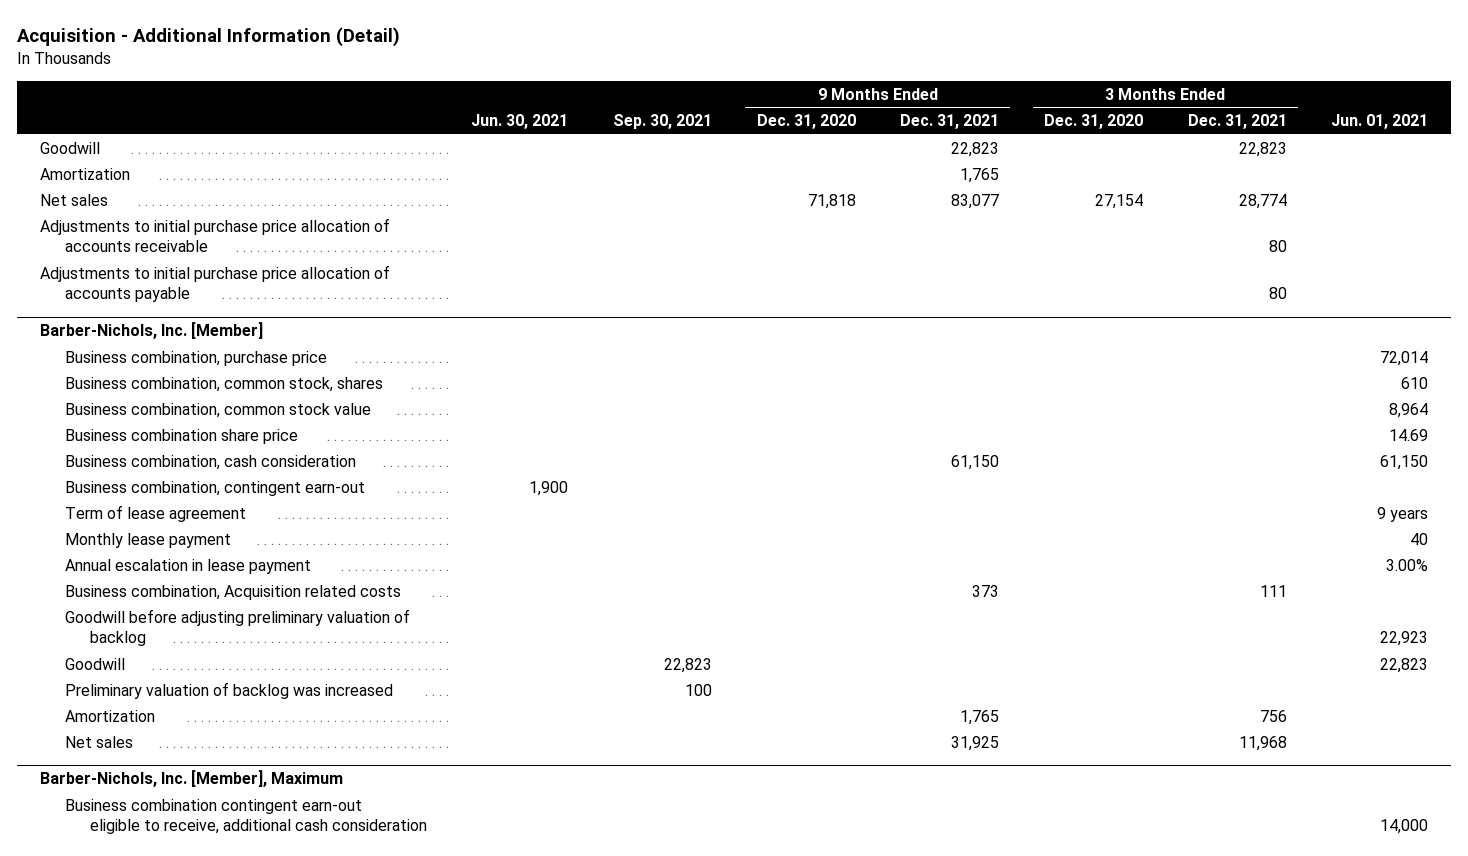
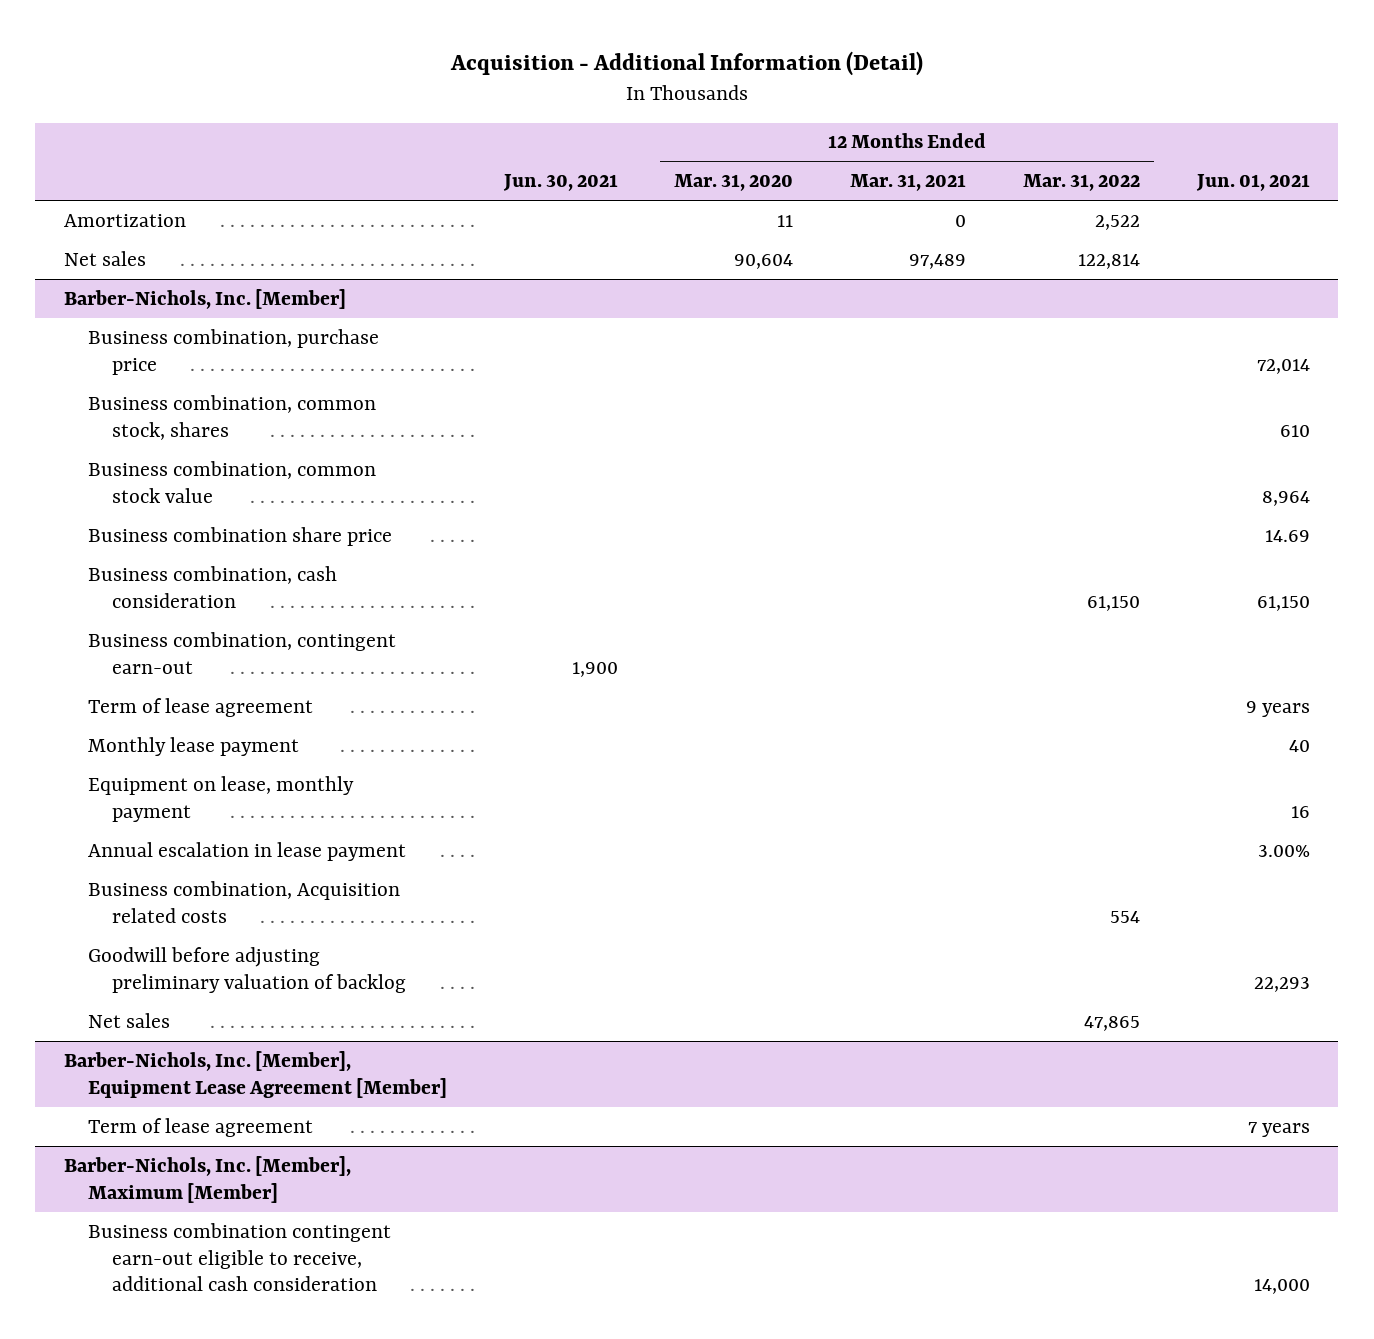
- | Jun. 30, 2021 | Sep. 30, 2021 | 9 Months Ended Dec. 31, 2020 | 9 Months Ended Dec. 31, 2021 | 3 Months Ended Dec. 31, 2020 | 3 Months Ended Dec. 31, 2021 | Jun. 01, 2021
+ | Jun. 30, 2021 | 12 Months Ended Mar. 31, 2020 | 12 Months Ended Mar. 31, 2021 | 12 Months Ended Mar. 31, 2022 | Jun. 01, 2021
- Goodwill | | | | 22,823 | | 22,823 |
- Adjustments to initial purchase price allocation of accounts receivable | | | | | | 80 |
- Adjustments to initial purchase price allocation of accounts payable | | | | | | 80 |
@ Barber-Nichols, Inc. [Member]
+ Equipment on lease, monthly payment | | | | | 16
- Goodwill before adjusting preliminary valuation of backlog | | | | | | | 22,923
- Goodwill | | 22,823 | | | | | 22,823
- Preliminary valuation of backlog was increased | | 100 | | | | |
- Amortization | | | | 1,765 | | 756 |
+ Goodwill before adjusting preliminary valuation of backlog | | | | | 22,293
- Barber-Nichols, Inc. [Member], Maximum
+ Barber-Nichols, Inc. [Member], Equipment Lease Agreement [Member]
+ Term of lease agreement | | | | | 7 years
+ Barber-Nichols, Inc. [Member], Maximum [Member]

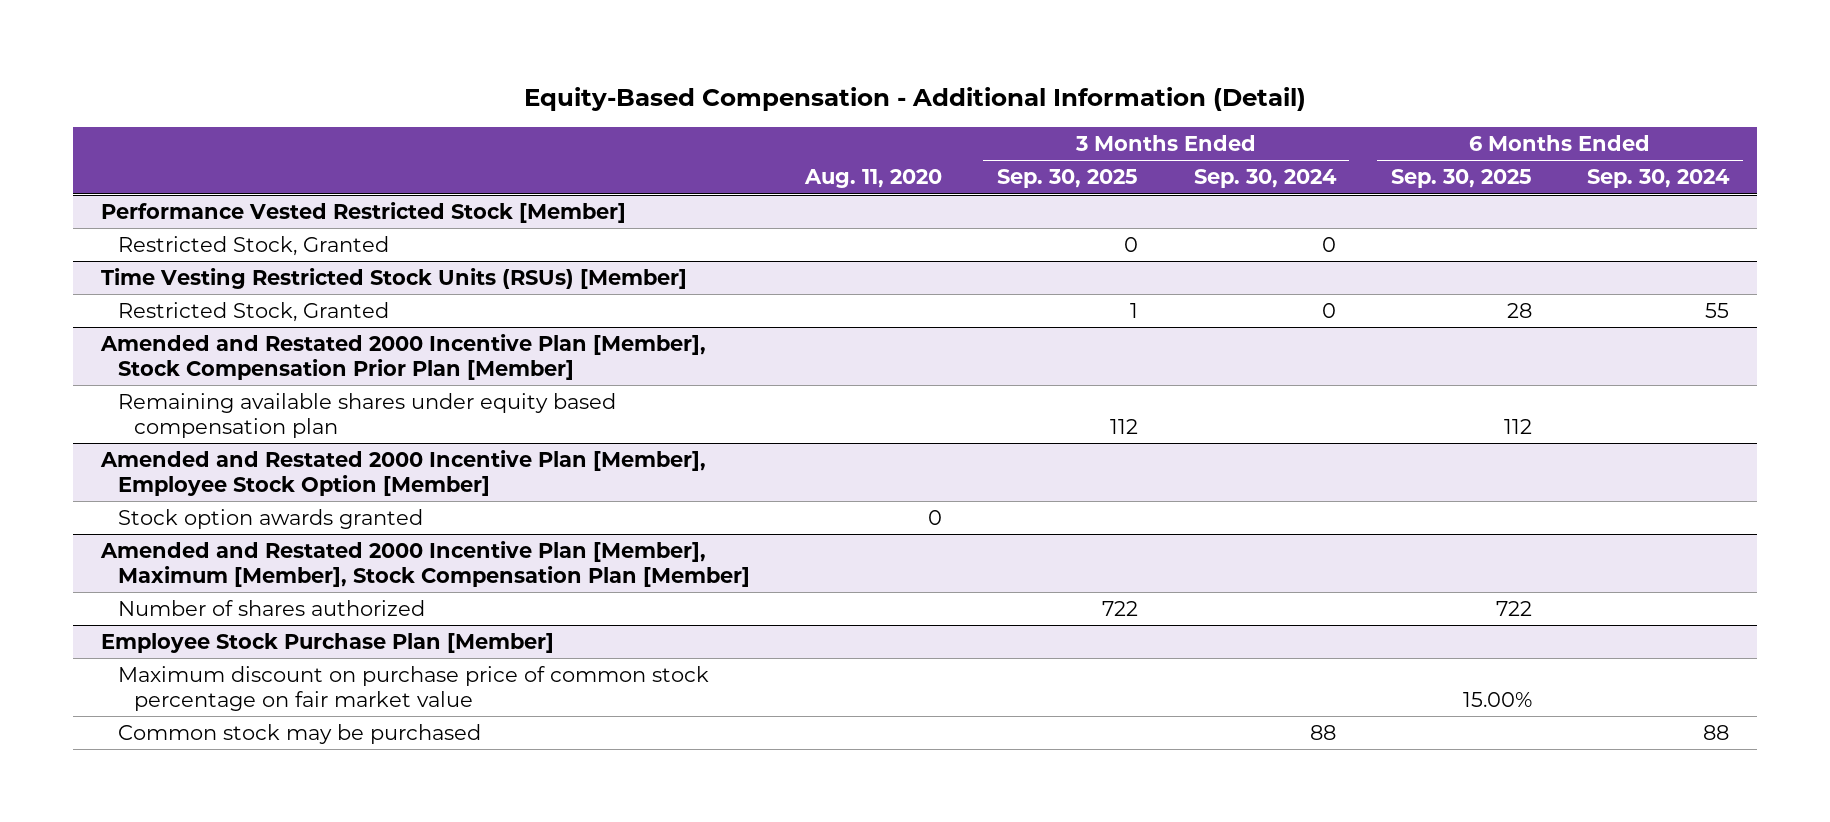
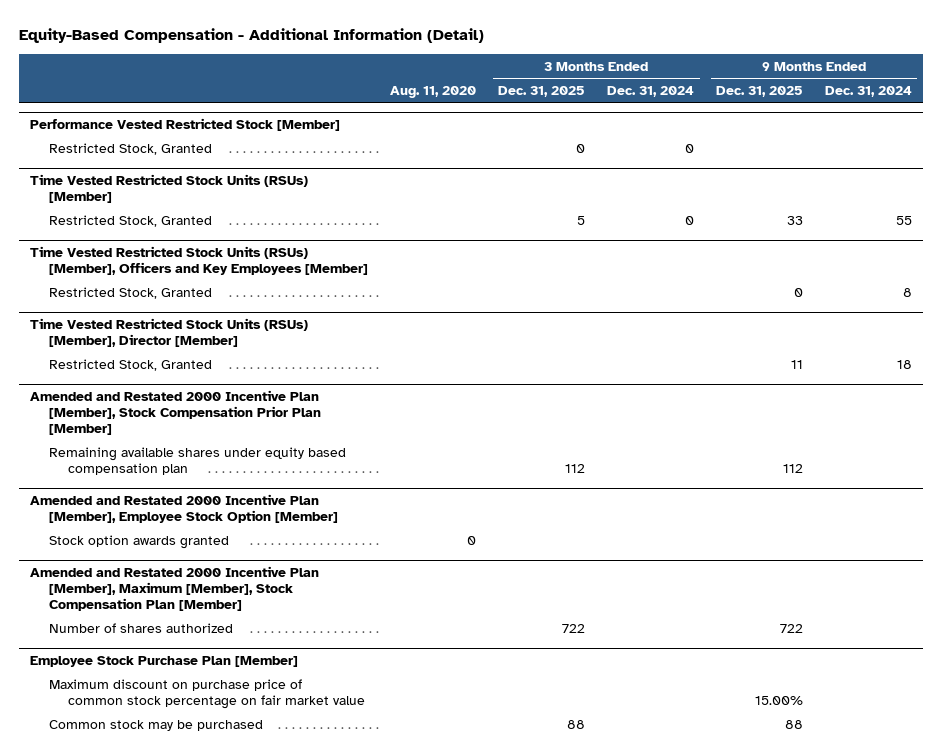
- | Aug. 11, 2020 | 3 Months Ended Sep. 30, 2025 | 3 Months Ended Sep. 30, 2024 | 6 Months Ended Sep. 30, 2025 | 6 Months Ended Sep. 30, 2024
+ | Aug. 11, 2020 | 3 Months Ended Dec. 31, 2025 | 3 Months Ended Dec. 31, 2024 | 9 Months Ended Dec. 31, 2025 | 9 Months Ended Dec. 31, 2024
- Time Vesting Restricted Stock Units (RSUs) [Member]
+ Time Vested Restricted Stock Units (RSUs) [Member]
+ Time Vested Restricted Stock Units (RSUs) [Member], Officers and Key Employees [Member]
+ Restricted Stock, Granted | | | | 0 | 8
+ Time Vested Restricted Stock Units (RSUs) [Member], Director [Member]
+ Restricted Stock, Granted | | | | 11 | 18

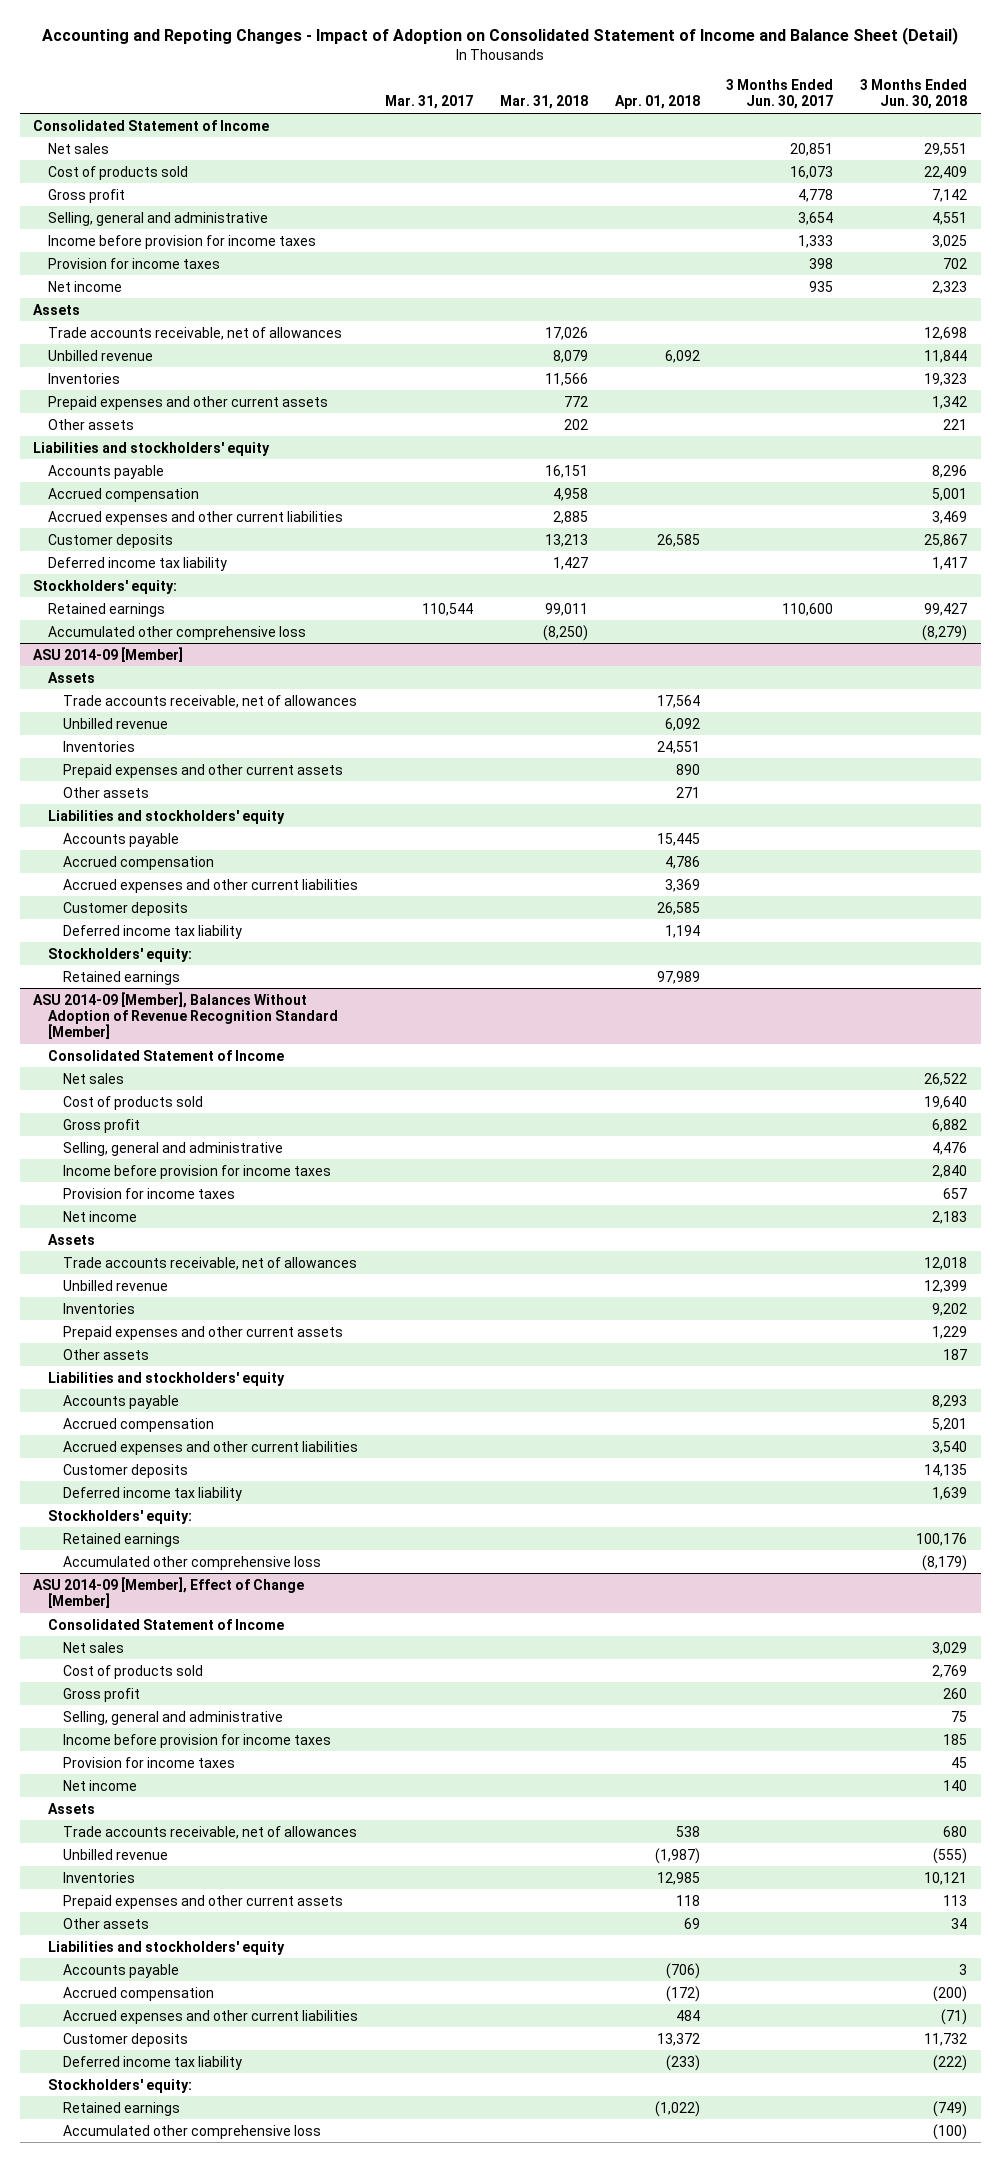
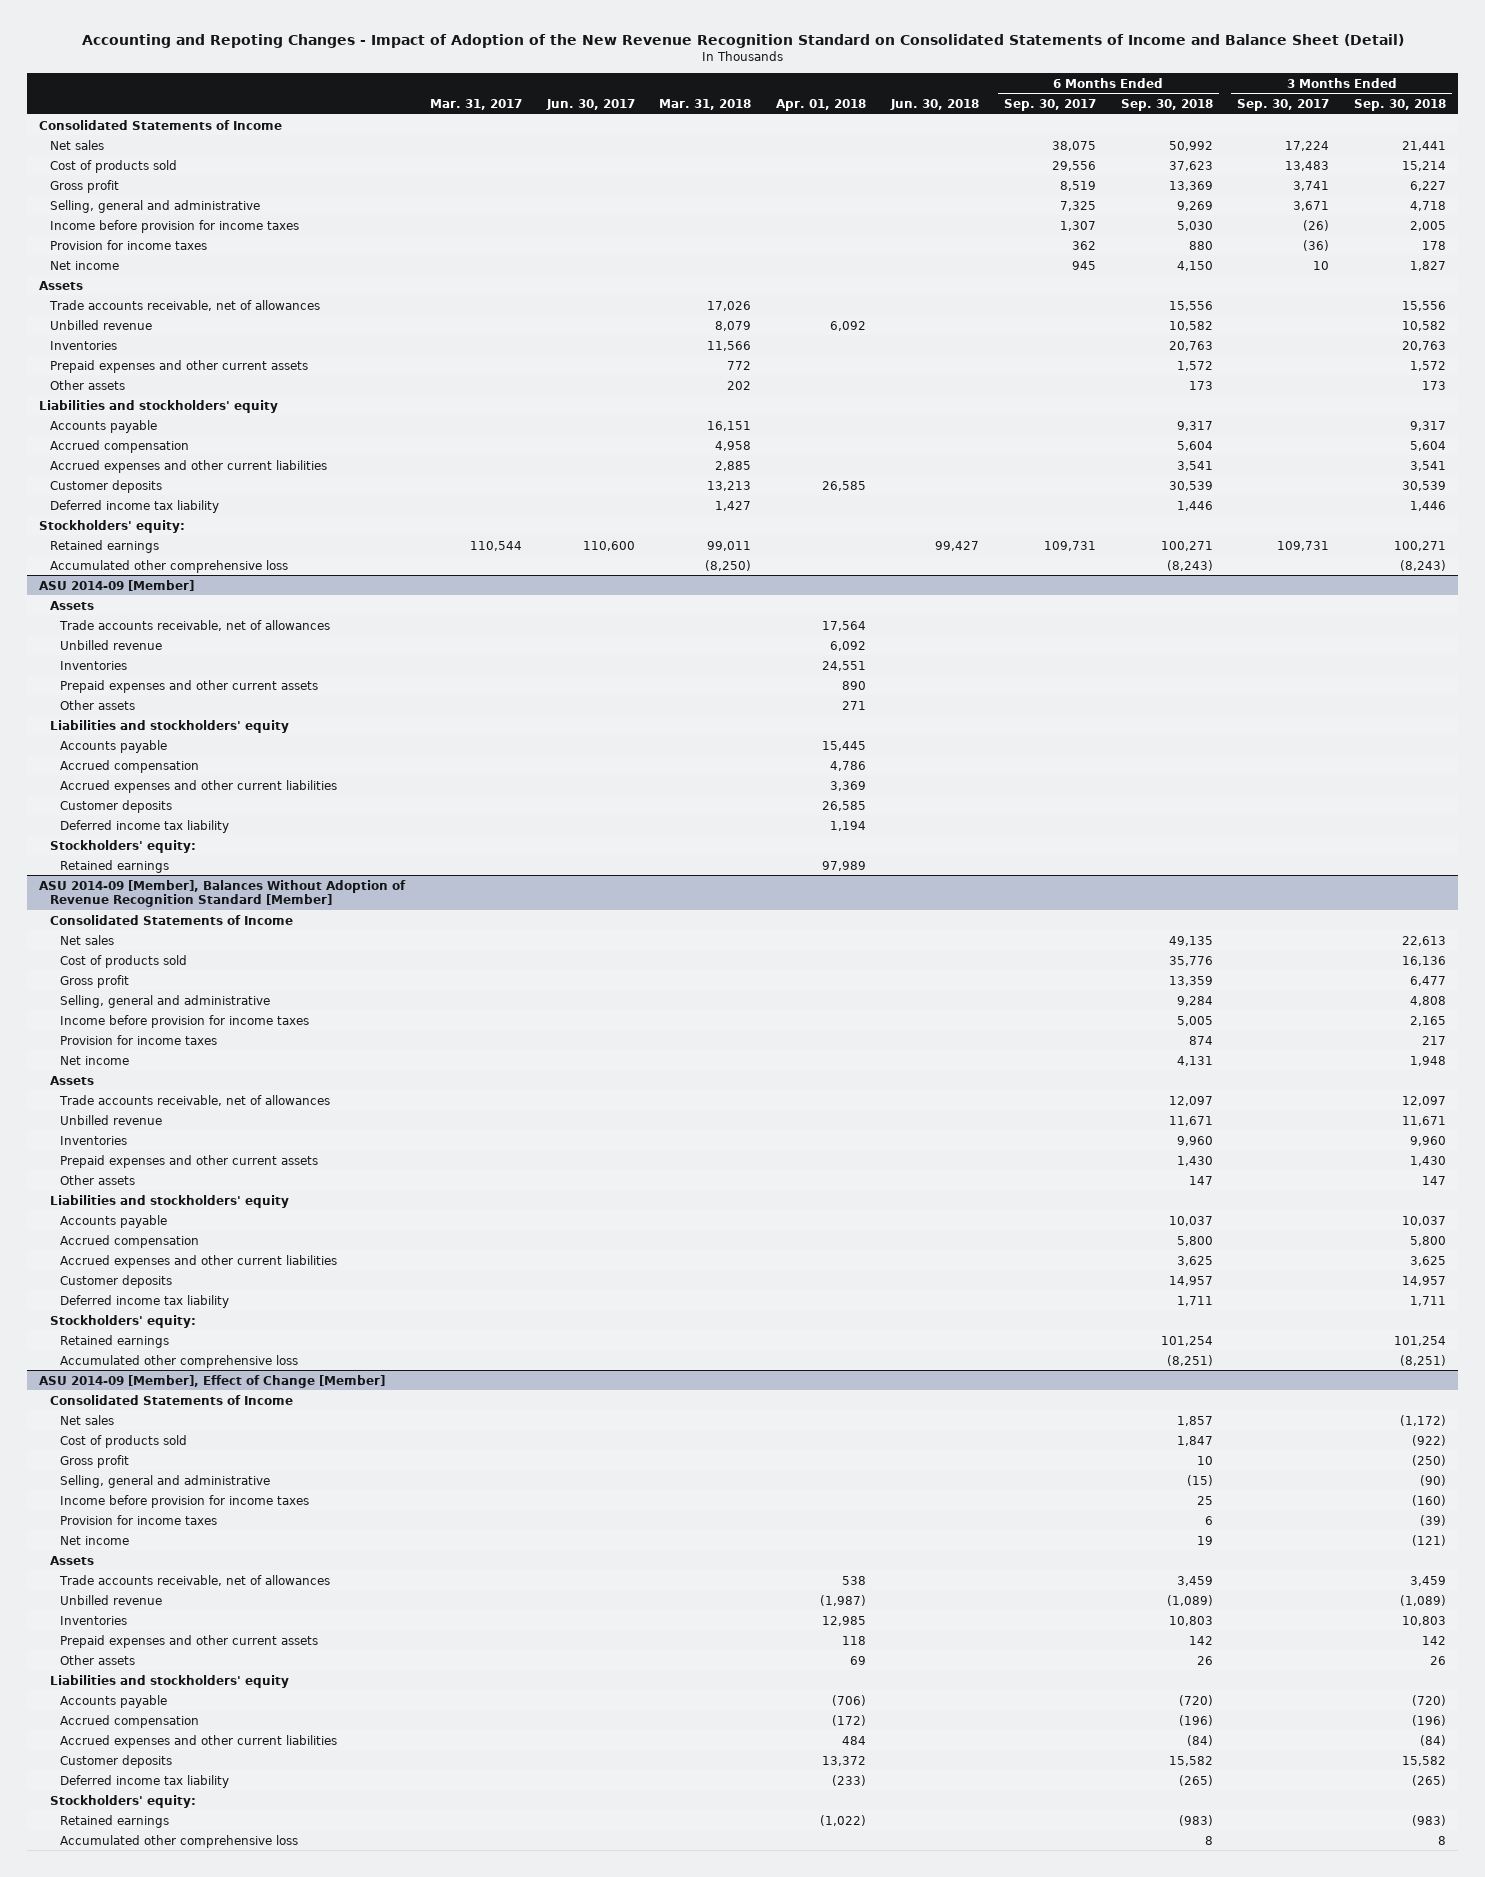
- Accounting and Repoting Changes - Impact of Adoption on Consolidated Statement of Income and Balance Sheet (Detail)
+ Accounting and Repoting Changes - Impact of Adoption of the New Revenue Recognition Standard on Consolidated Statements of Income and Balance Sheet (Detail)
- | Mar. 31, 2017 | Mar. 31, 2018 | Apr. 01, 2018 | 3 Months Ended Jun. 30, 2017 | 3 Months Ended Jun. 30, 2018
+ | Mar. 31, 2017 | Jun. 30, 2017 | Mar. 31, 2018 | Apr. 01, 2018 | Jun. 30, 2018 | 6 Months Ended Sep. 30, 2017 | 6 Months Ended Sep. 30, 2018 | 3 Months Ended Sep. 30, 2017 | 3 Months Ended Sep. 30, 2018
- Consolidated Statement of Income
+ Consolidated Statements of Income
@ ASU 2014-09 [Member], Balances Without Adoption of Revenue Recognition Standard [Member]
- Consolidated Statement of Income
+ Consolidated Statements of Income
@ ASU 2014-09 [Member], Effect of Change [Member]
- Consolidated Statement of Income
+ Consolidated Statements of Income

